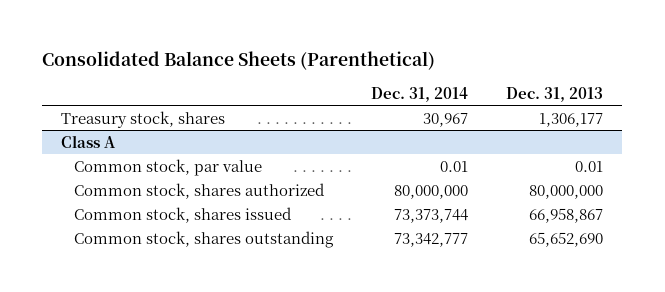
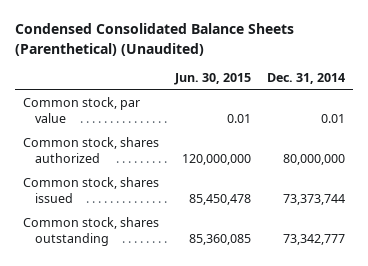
- Consolidated Balance Sheets (Parenthetical)
+ Condensed Consolidated Balance Sheets (Parenthetical) (Unaudited)
- | Dec. 31, 2014 | Dec. 31, 2013
+ | Jun. 30, 2015 | Dec. 31, 2014
- Treasury stock, shares | 30,967 | 1,306,177
- Class A

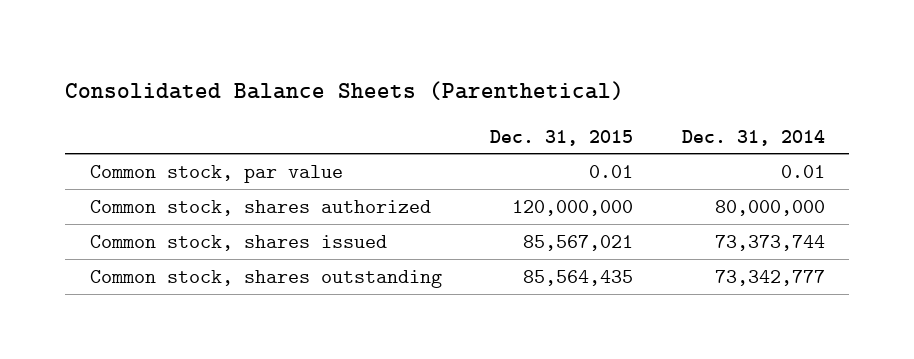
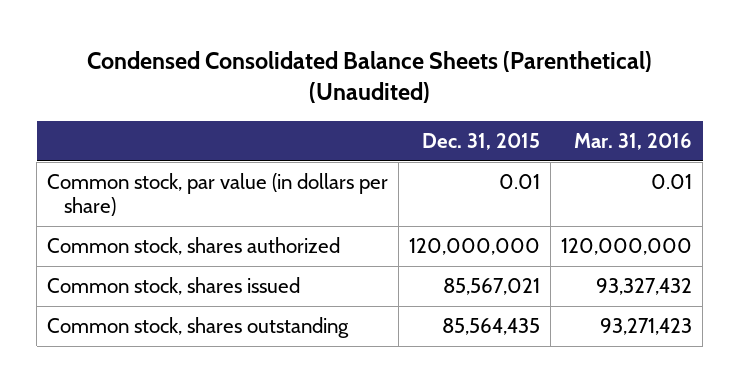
- Consolidated Balance Sheets (Parenthetical)
+ Condensed Consolidated Balance Sheets (Parenthetical) (Unaudited)
- | Dec. 31, 2015 | Dec. 31, 2014
+ | Dec. 31, 2015 | Mar. 31, 2016
- Common stock, par value | 0.01 | 0.01
+ Common stock, par value (in dollars per share) | 0.01 | 0.01

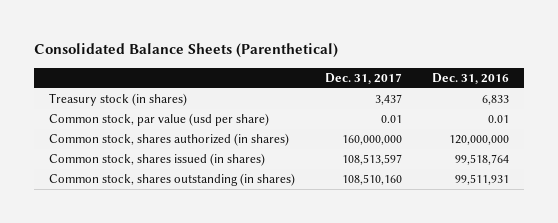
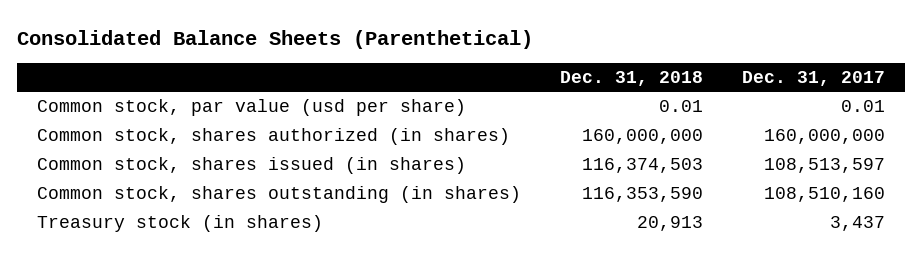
- | Dec. 31, 2017 | Dec. 31, 2016
+ | Dec. 31, 2018 | Dec. 31, 2017
moved down: Treasury stock (in shares) | 20,913 | 3,437

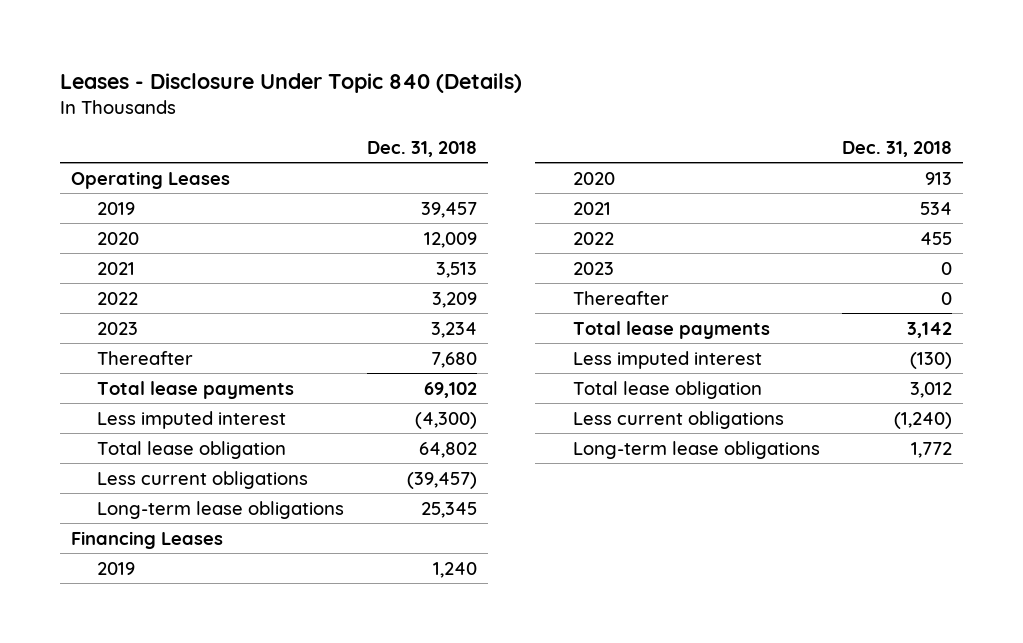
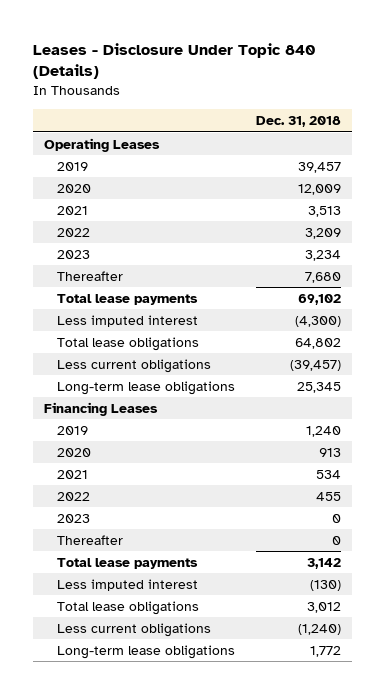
- Total lease obligation | 64,802
+ Total lease obligations | 64,802
- Total lease obligation | 3,012
+ Total lease obligations | 3,012

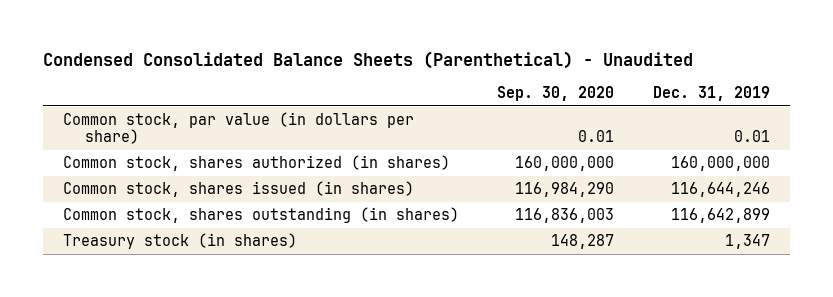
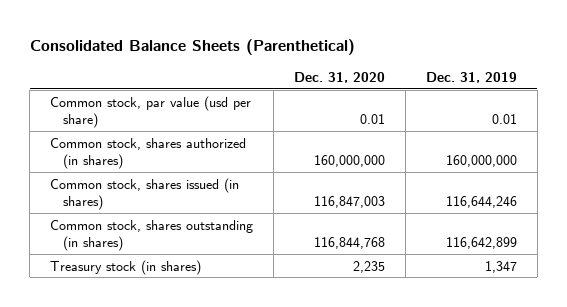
- Condensed Consolidated Balance Sheets (Parenthetical) - Unaudited
+ Consolidated Balance Sheets (Parenthetical)
- | Sep. 30, 2020 | Dec. 31, 2019
+ | Dec. 31, 2020 | Dec. 31, 2019
- Common stock, par value (in dollars per share) | 0.01 | 0.01
+ Common stock, par value (usd per share) | 0.01 | 0.01

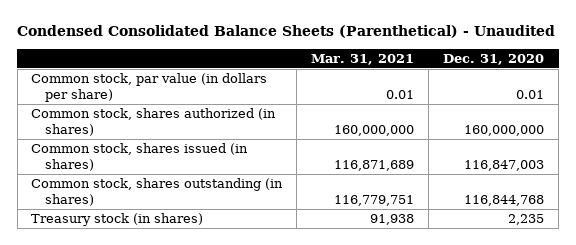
- Consolidated Balance Sheets (Parenthetical)
+ Condensed Consolidated Balance Sheets (Parenthetical) - Unaudited
- | Dec. 31, 2020 | Dec. 31, 2019
+ | Mar. 31, 2021 | Dec. 31, 2020
- Common stock, par value (usd per share) | 0.01 | 0.01
+ Common stock, par value (in dollars per share) | 0.01 | 0.01

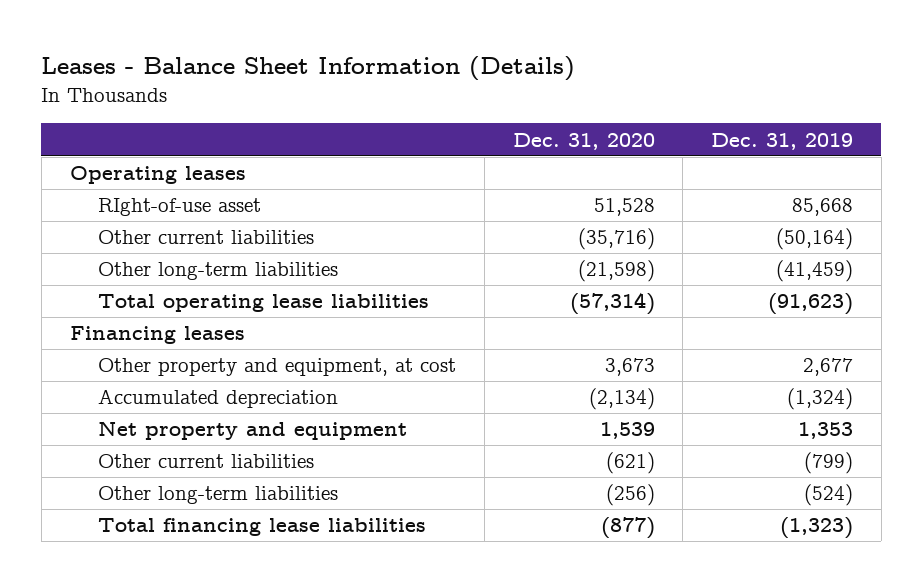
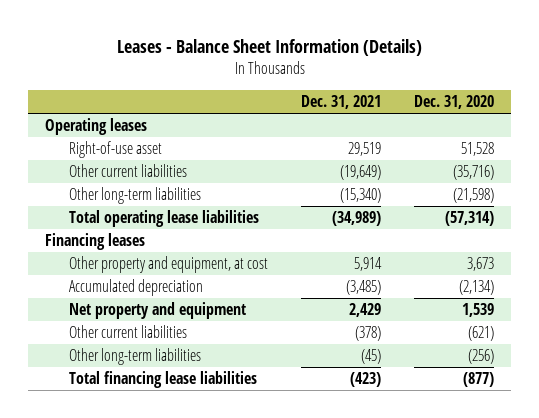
- | Dec. 31, 2020 | Dec. 31, 2019
+ | Dec. 31, 2021 | Dec. 31, 2020
- RIght-of-use asset | 51,528 | 85,668
+ Right-of-use asset | 29,519 | 51,528

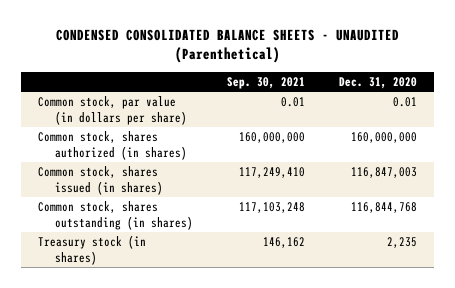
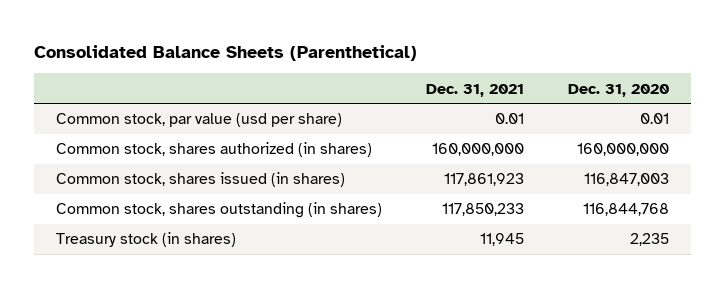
- CONDENSED CONSOLIDATED BALANCE SHEETS - UNAUDITED (Parenthetical)
+ Consolidated Balance Sheets (Parenthetical)
- | Sep. 30, 2021 | Dec. 31, 2020
+ | Dec. 31, 2021 | Dec. 31, 2020
- Common stock, par value (in dollars per share) | 0.01 | 0.01
+ Common stock, par value (usd per share) | 0.01 | 0.01

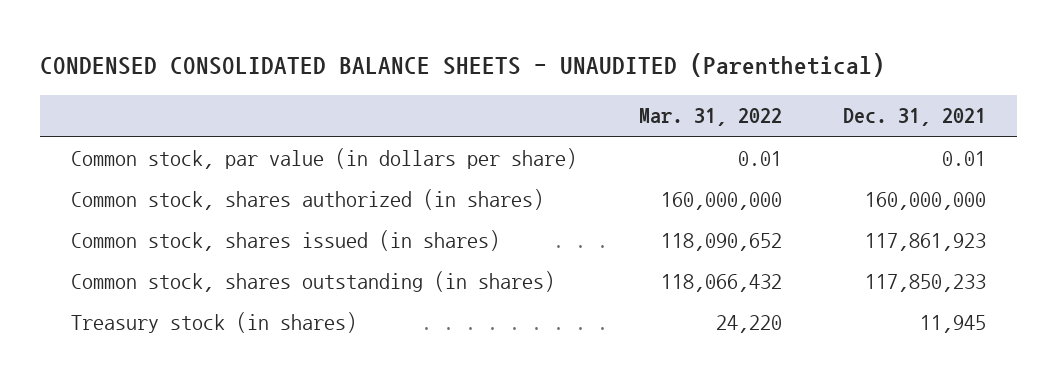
- Consolidated Balance Sheets (Parenthetical)
+ CONDENSED CONSOLIDATED BALANCE SHEETS - UNAUDITED (Parenthetical)
- | Dec. 31, 2021 | Dec. 31, 2020
+ | Mar. 31, 2022 | Dec. 31, 2021
- Common stock, par value (usd per share) | 0.01 | 0.01
+ Common stock, par value (in dollars per share) | 0.01 | 0.01

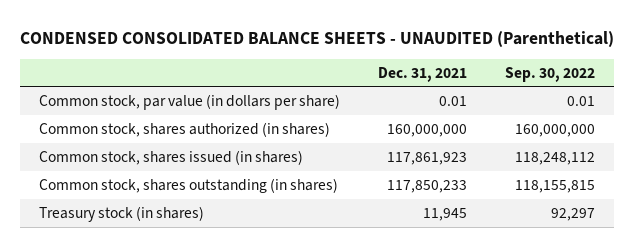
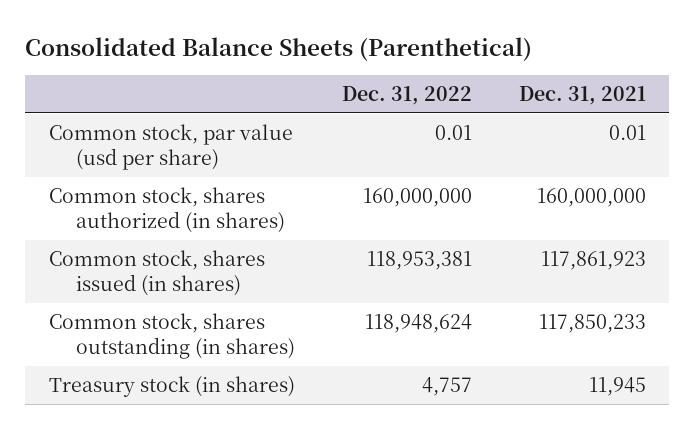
- CONDENSED CONSOLIDATED BALANCE SHEETS - UNAUDITED (Parenthetical)
+ Consolidated Balance Sheets (Parenthetical)
- | Dec. 31, 2021 | Sep. 30, 2022
+ | Dec. 31, 2022 | Dec. 31, 2021
- Common stock, par value (in dollars per share) | 0.01 | 0.01
+ Common stock, par value (usd per share) | 0.01 | 0.01

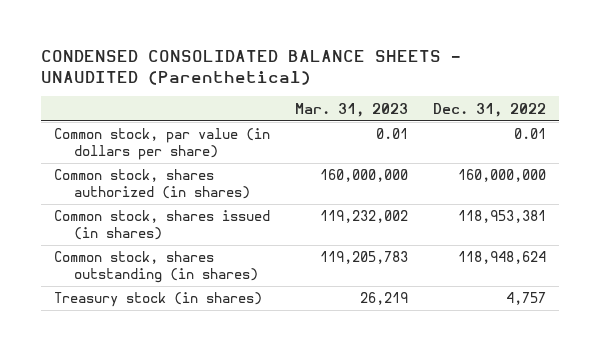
- Consolidated Balance Sheets (Parenthetical)
+ CONDENSED CONSOLIDATED BALANCE SHEETS - UNAUDITED (Parenthetical)
- | Dec. 31, 2022 | Dec. 31, 2021
+ | Mar. 31, 2023 | Dec. 31, 2022
- Common stock, par value (usd per share) | 0.01 | 0.01
+ Common stock, par value (in dollars per share) | 0.01 | 0.01

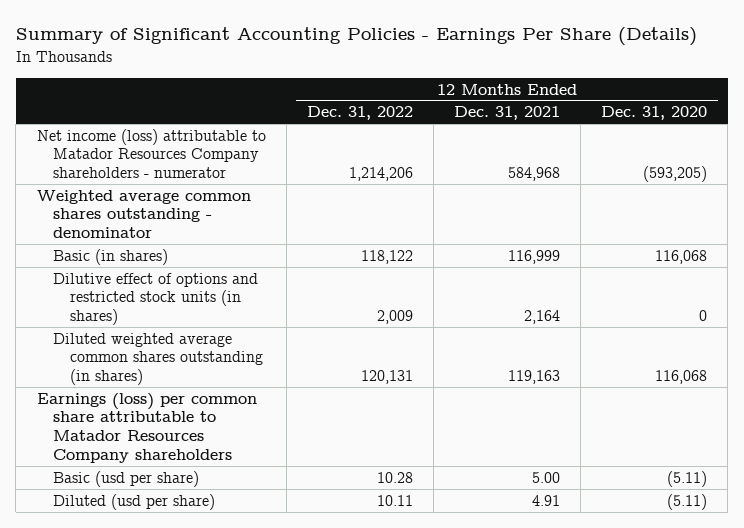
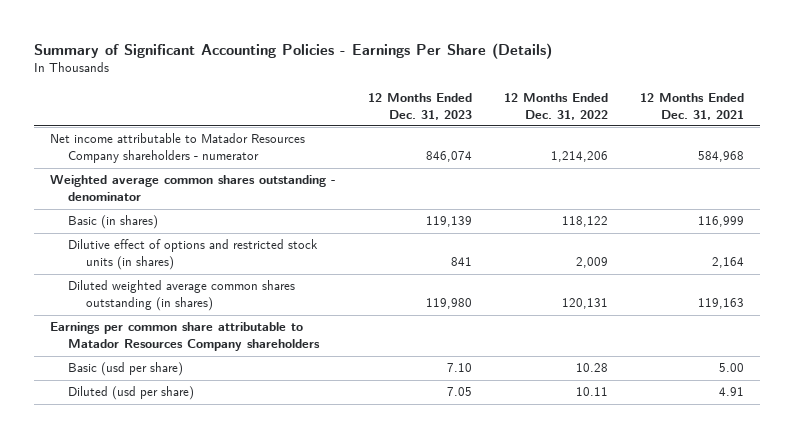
- | 12 Months Ended Dec. 31, 2022 | 12 Months Ended Dec. 31, 2021 | 12 Months Ended Dec. 31, 2020
+ | 12 Months Ended Dec. 31, 2023 | 12 Months Ended Dec. 31, 2022 | 12 Months Ended Dec. 31, 2021
- Net income (loss) attributable to Matador Resources Company shareholders - numerator | 1,214,206 | 584,968 | (593,205)
+ Net income attributable to Matador Resources Company shareholders - numerator | 846,074 | 1,214,206 | 584,968
- Earnings (loss) per common share attributable to Matador Resources Company shareholders
+ Earnings per common share attributable to Matador Resources Company shareholders

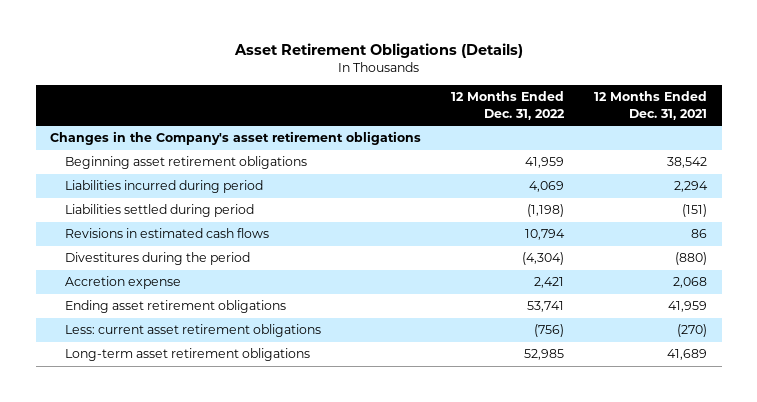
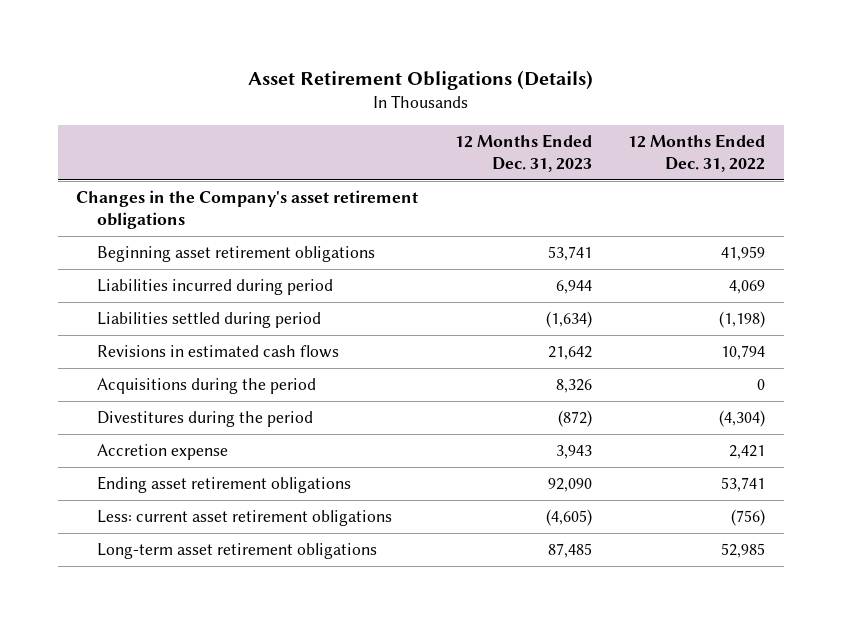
- | 12 Months Ended Dec. 31, 2022 | 12 Months Ended Dec. 31, 2021
+ | 12 Months Ended Dec. 31, 2023 | 12 Months Ended Dec. 31, 2022
+ Acquisitions during the period | 8,326 | 0

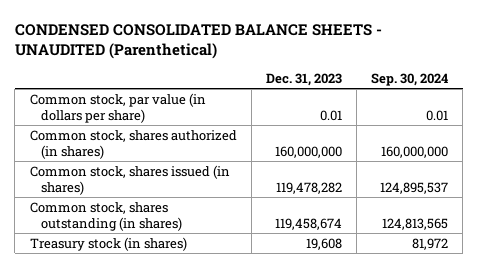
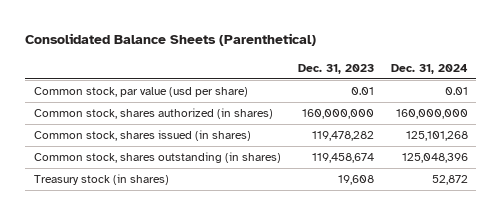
- CONDENSED CONSOLIDATED BALANCE SHEETS - UNAUDITED (Parenthetical)
+ Consolidated Balance Sheets (Parenthetical)
- | Dec. 31, 2023 | Sep. 30, 2024
+ | Dec. 31, 2023 | Dec. 31, 2024
- Common stock, par value (in dollars per share) | 0.01 | 0.01
+ Common stock, par value (usd per share) | 0.01 | 0.01

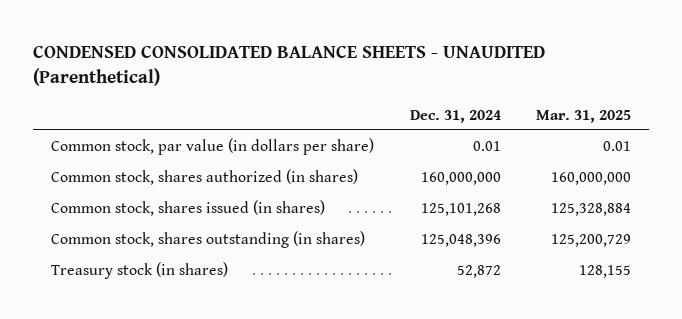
- Consolidated Balance Sheets (Parenthetical)
+ CONDENSED CONSOLIDATED BALANCE SHEETS - UNAUDITED (Parenthetical)
- | Dec. 31, 2023 | Dec. 31, 2024
+ | Dec. 31, 2024 | Mar. 31, 2025
- Common stock, par value (usd per share) | 0.01 | 0.01
+ Common stock, par value (in dollars per share) | 0.01 | 0.01

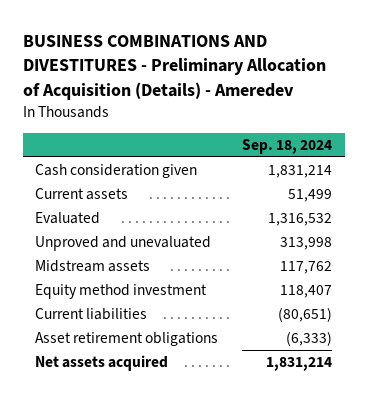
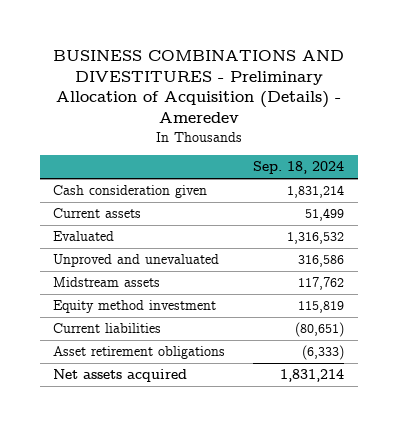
- Unproved and unevaluated | 313,998
+ Unproved and unevaluated | 316,586
- Equity method investment | 118,407
+ Equity method investment | 115,819

